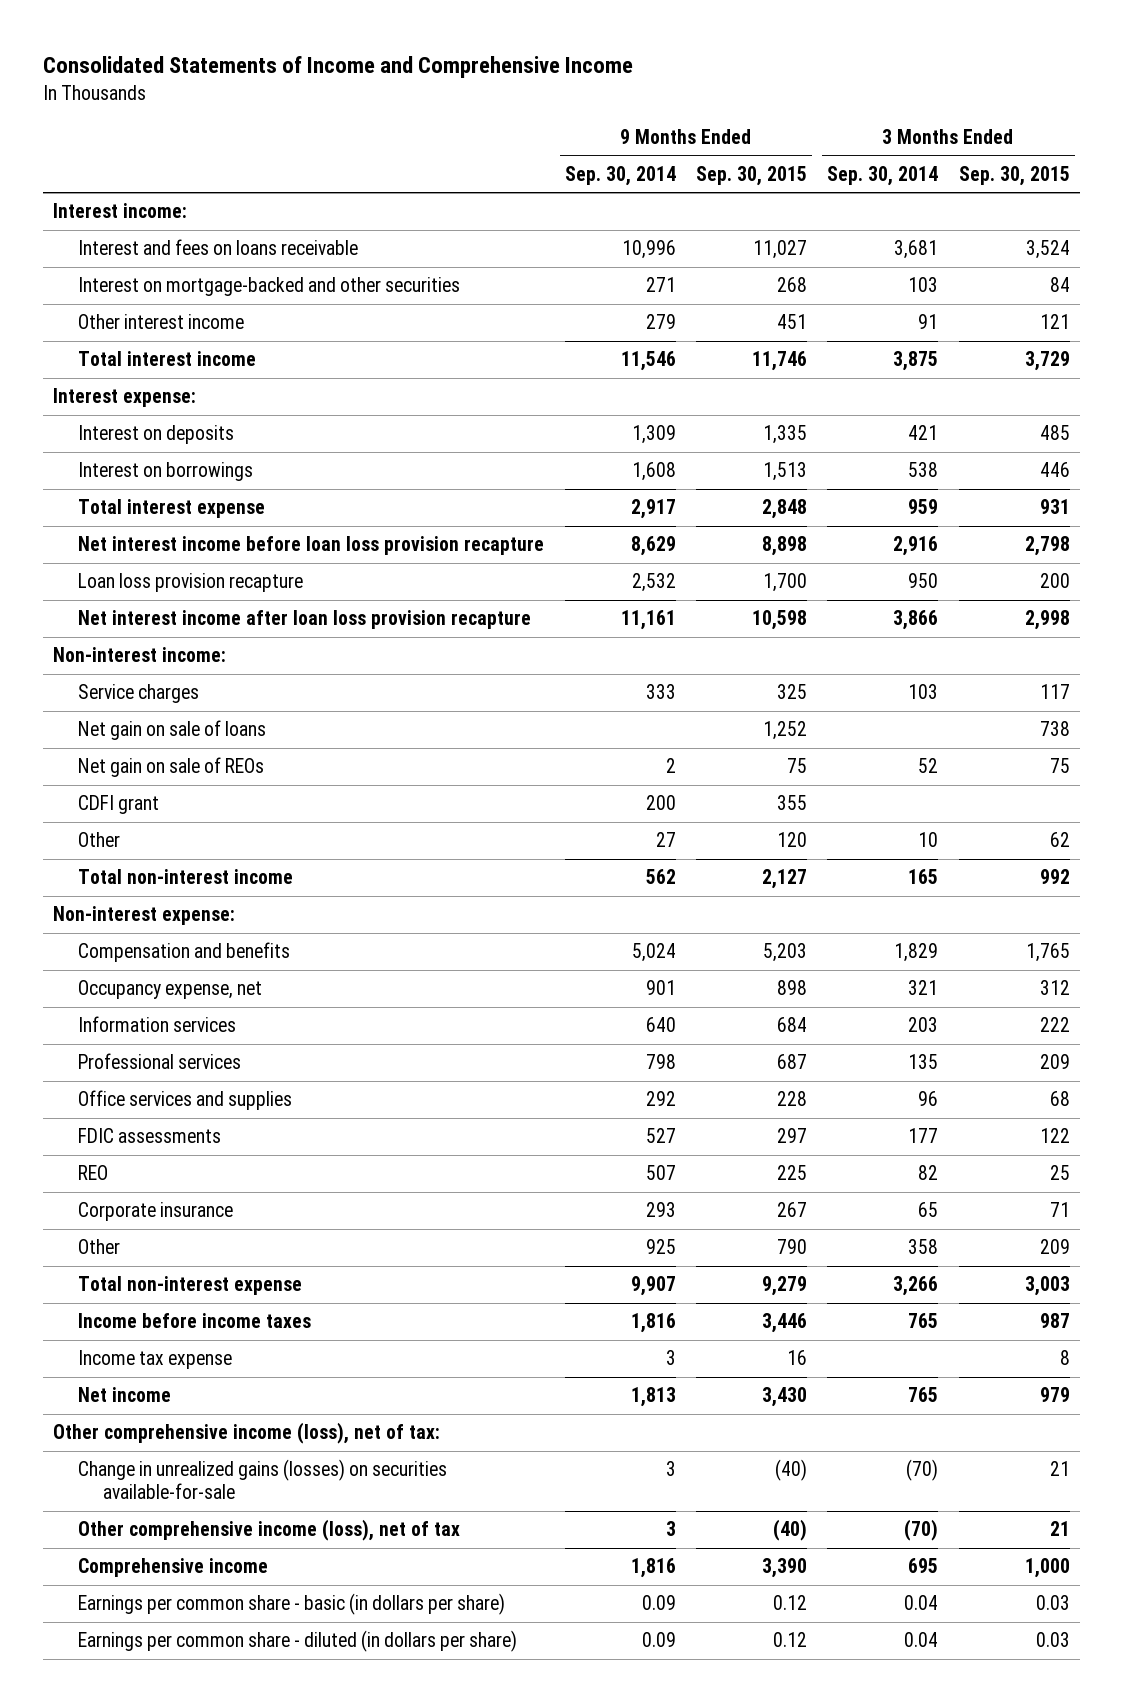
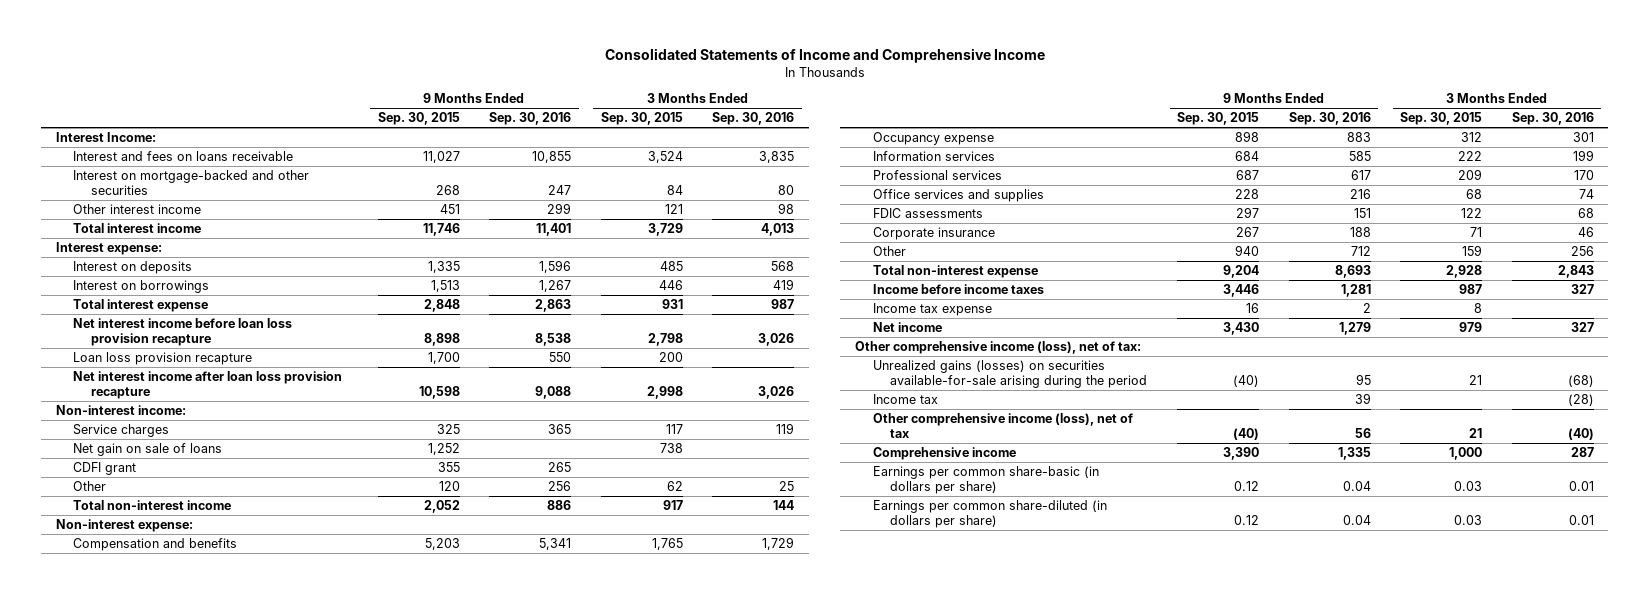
- | 9 Months Ended Sep. 30, 2014 | 9 Months Ended Sep. 30, 2015 | 3 Months Ended Sep. 30, 2014 | 3 Months Ended Sep. 30, 2015
+ | 9 Months Ended Sep. 30, 2015 | 9 Months Ended Sep. 30, 2016 | 3 Months Ended Sep. 30, 2015 | 3 Months Ended Sep. 30, 2016
- Interest income:
+ Interest Income:
- Net gain on sale of REOs | 2 | 75 | 52 | 75
- Total non-interest income | 562 | 2,127 | 165 | 992
+ Total non-interest income | 2,052 | 886 | 917 | 144
- Occupancy expense, net | 901 | 898 | 321 | 312
+ Occupancy expense | 898 | 883 | 312 | 301
- REO | 507 | 225 | 82 | 25
- Other | 925 | 790 | 358 | 209
- Total non-interest expense | 9,907 | 9,279 | 3,266 | 3,003
+ Other | 940 | 712 | 159 | 256
+ Total non-interest expense | 9,204 | 8,693 | 2,928 | 2,843
- Change in unrealized gains (losses) on securities available-for-sale | 3 | (40) | (70) | 21
+ Unrealized gains (losses) on securities available-for-sale arising during the period | (40) | 95 | 21 | (68)
+ Income tax | | 39 | | (28)
- Earnings per common share - basic (in dollars per share) | 0.09 | 0.12 | 0.04 | 0.03
- Earnings per common share - diluted (in dollars per share) | 0.09 | 0.12 | 0.04 | 0.03
+ Earnings per common share-basic (in dollars per share) | 0.12 | 0.04 | 0.03 | 0.01
+ Earnings per common share-diluted (in dollars per share) | 0.12 | 0.04 | 0.03 | 0.01

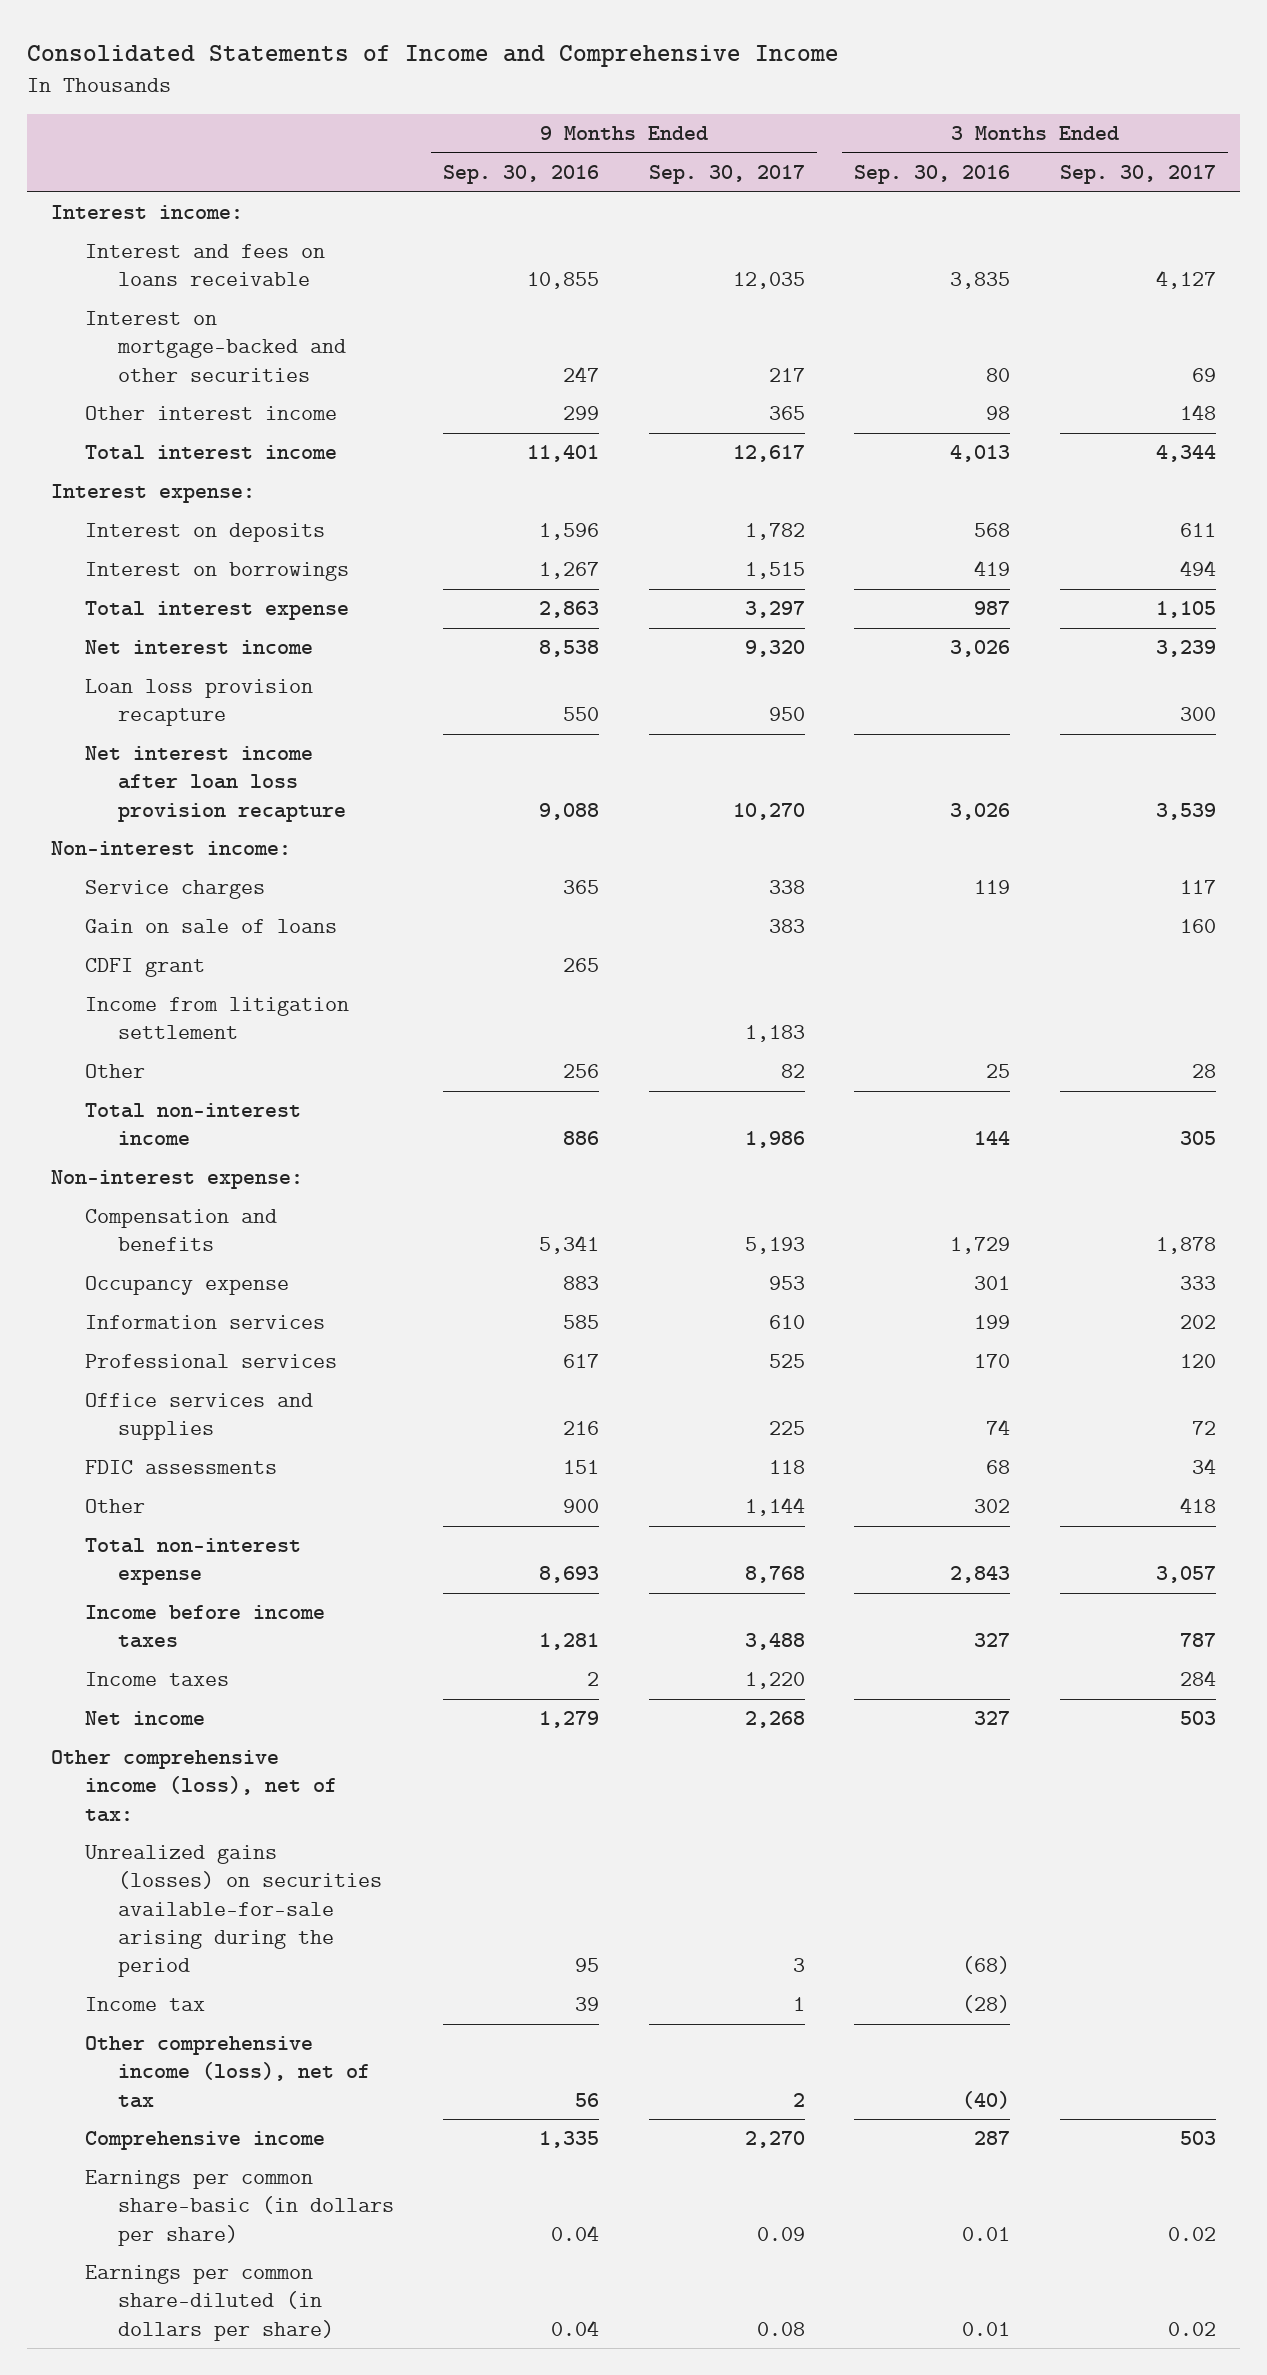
- | 9 Months Ended Sep. 30, 2015 | 9 Months Ended Sep. 30, 2016 | 3 Months Ended Sep. 30, 2015 | 3 Months Ended Sep. 30, 2016
+ | 9 Months Ended Sep. 30, 2016 | 9 Months Ended Sep. 30, 2017 | 3 Months Ended Sep. 30, 2016 | 3 Months Ended Sep. 30, 2017
- Interest Income:
+ Interest income:
- Net interest income before loan loss provision recapture | 8,898 | 8,538 | 2,798 | 3,026
+ Net interest income | 8,538 | 9,320 | 3,026 | 3,239
- Net gain on sale of loans | 1,252 | | 738 |
+ Gain on sale of loans | | 383 | | 160
+ Income from litigation settlement | | 1,183 | |
- Corporate insurance | 267 | 188 | 71 | 46
- Other | 940 | 712 | 159 | 256
+ Other | 900 | 1,144 | 302 | 418
- Income tax expense | 16 | 2 | 8 |
+ Income taxes | 2 | 1,220 | | 284

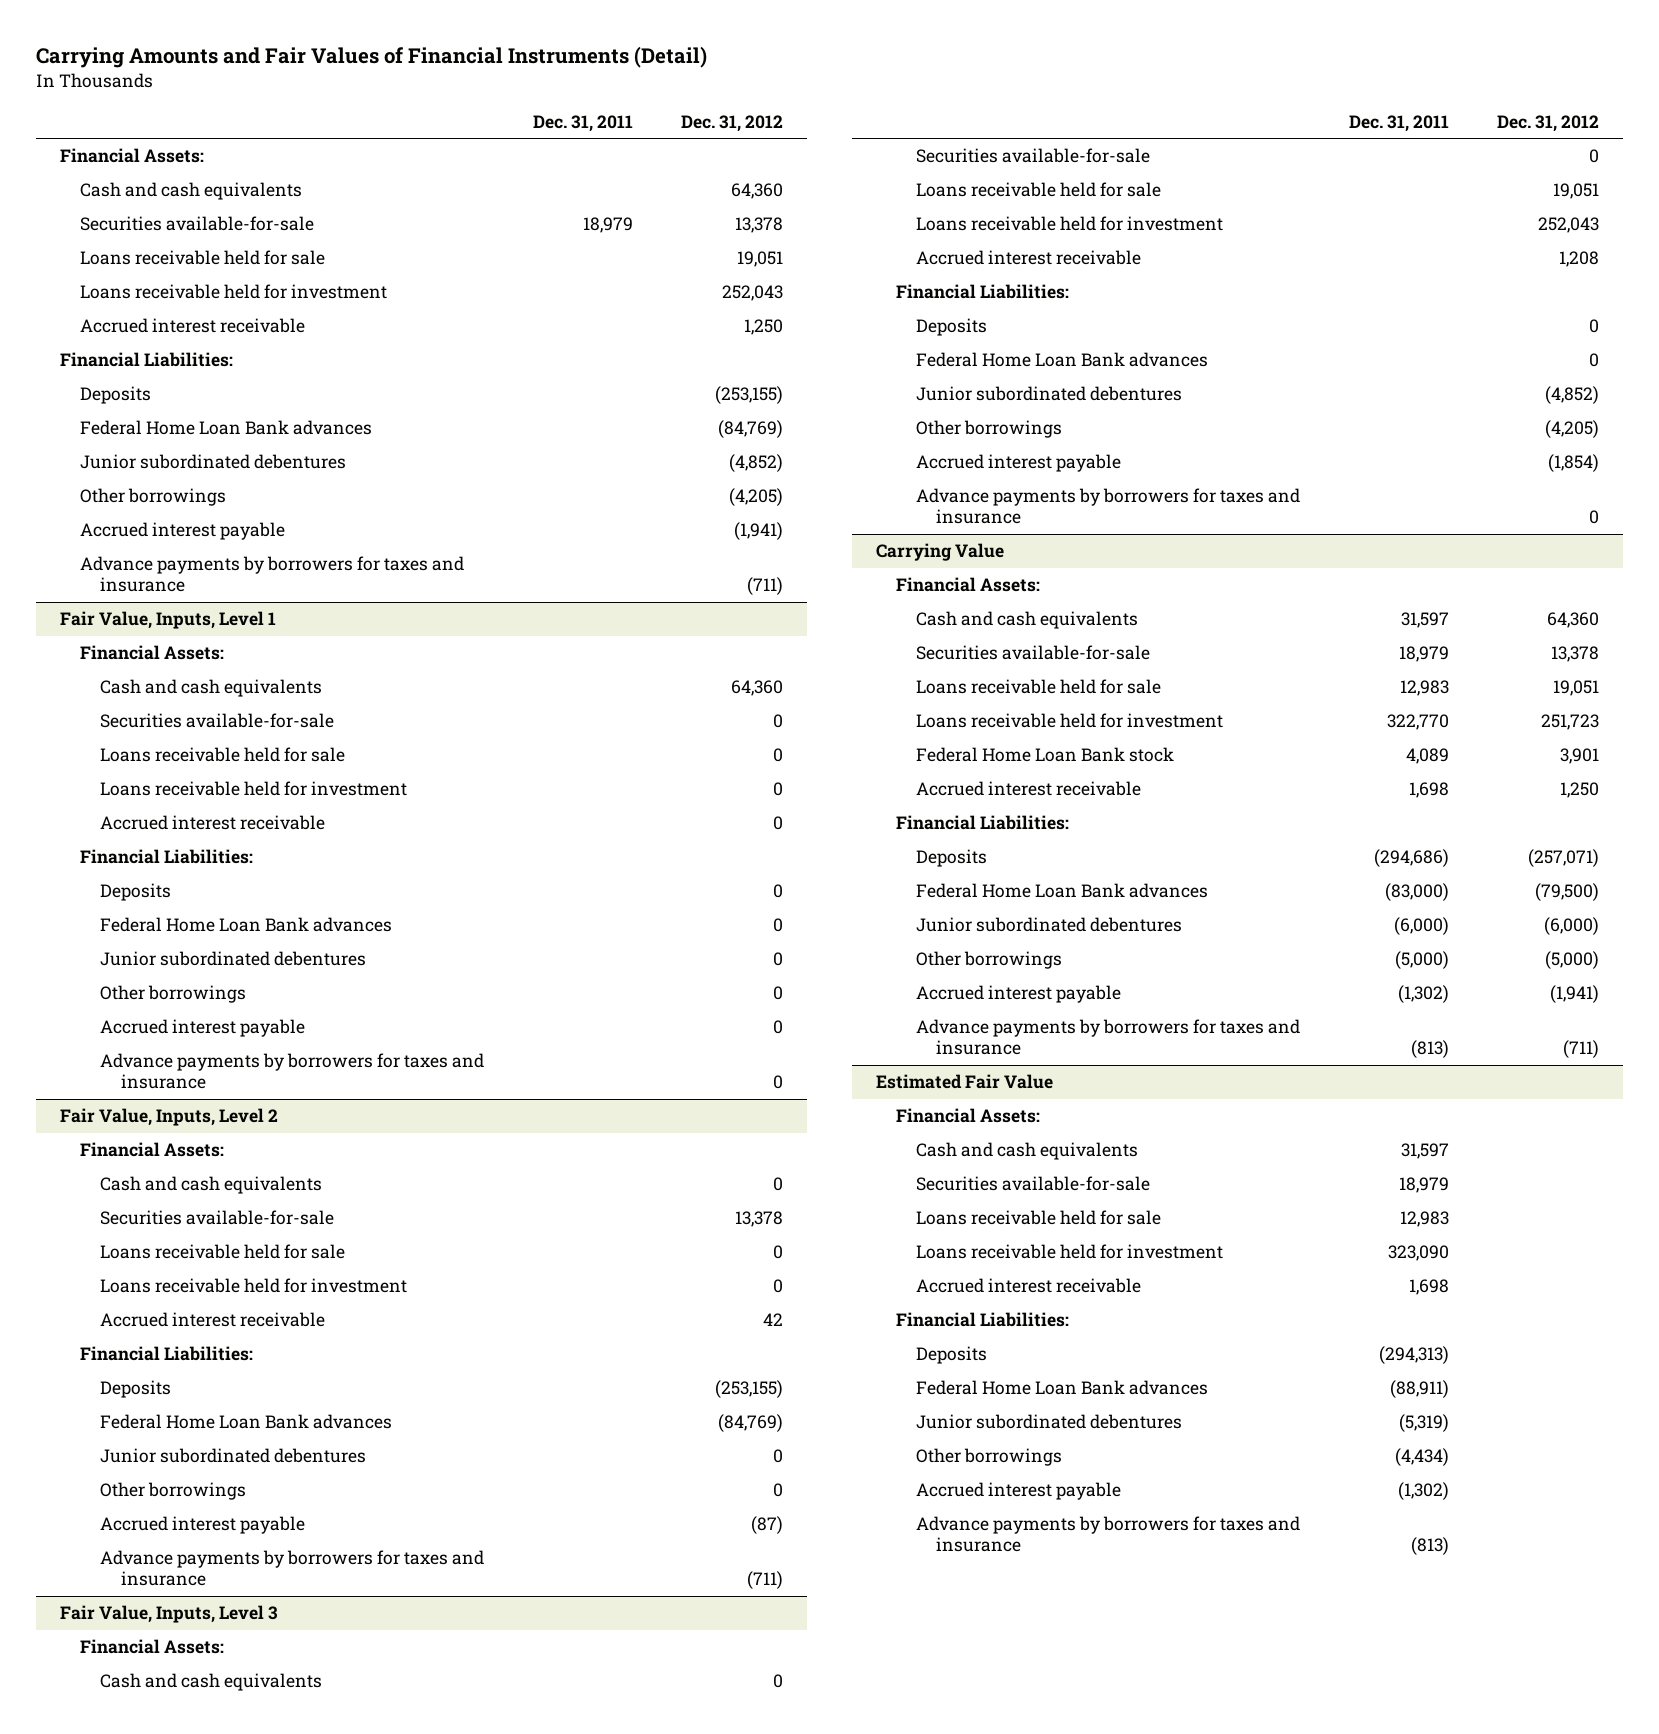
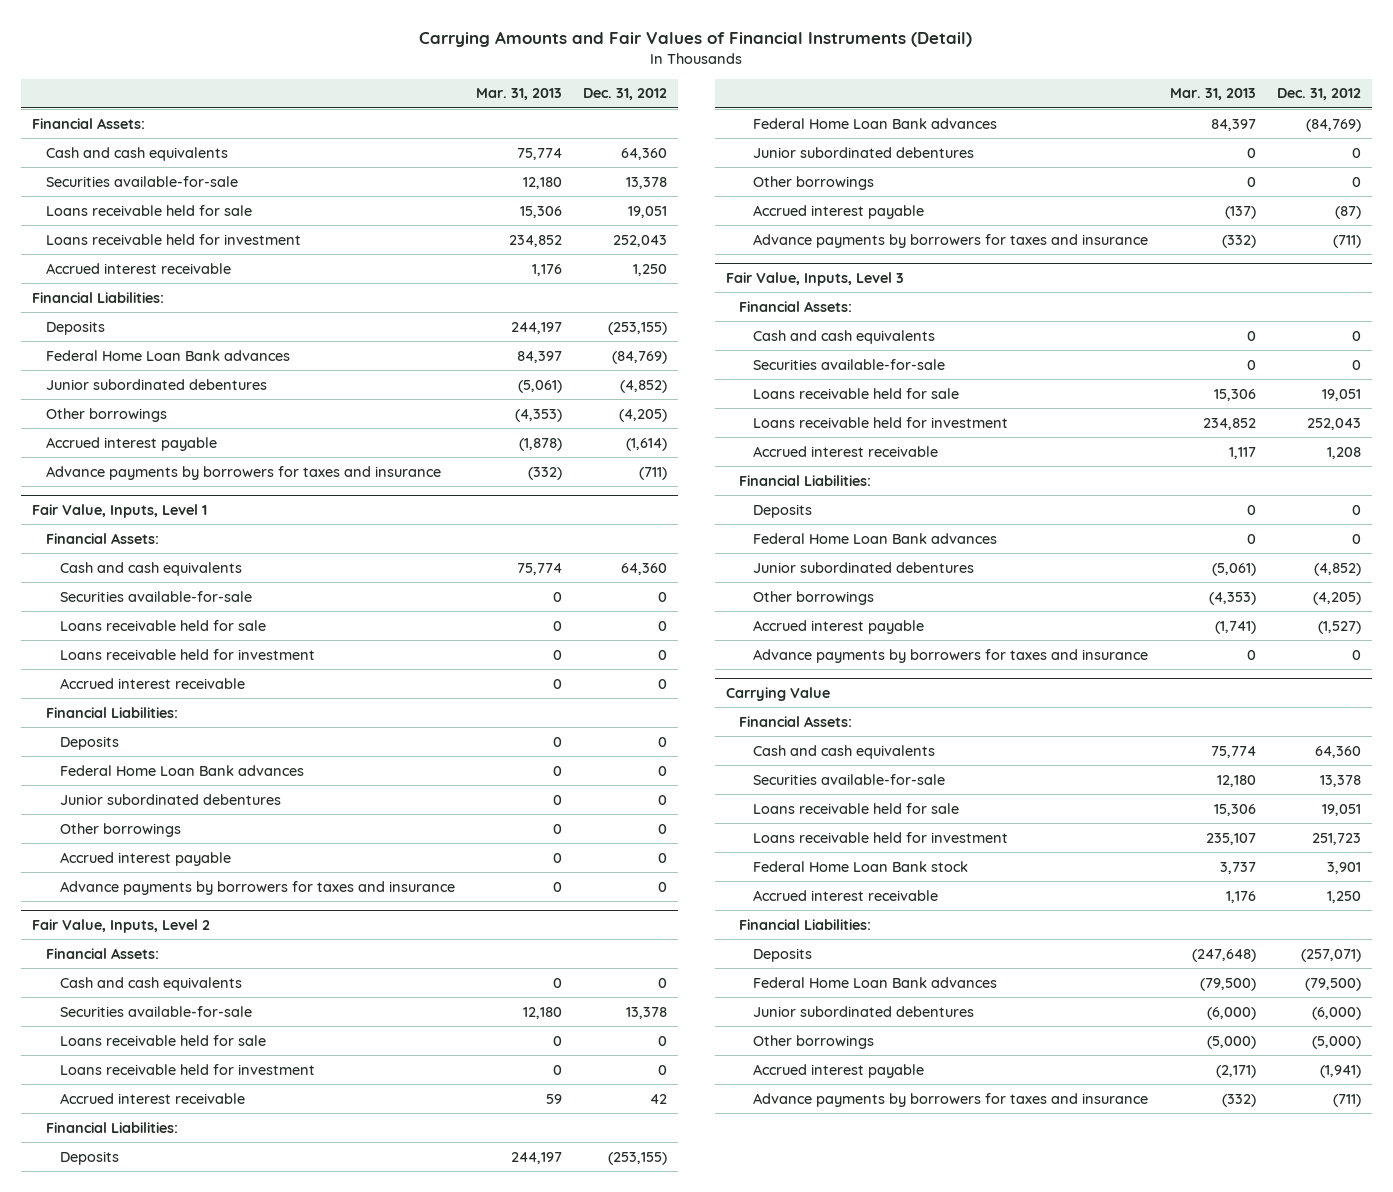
- | Dec. 31, 2011 | Dec. 31, 2012
+ | Mar. 31, 2013 | Dec. 31, 2012
- Accrued interest payable | | (1,941)
+ Accrued interest payable | (1,878) | (1,614)
@ Fair Value, Inputs, Level 3
- Accrued interest payable | | (1,854)
+ Accrued interest payable | (1,741) | (1,527)
- Estimated Fair Value
- Financial Assets:
- Cash and cash equivalents | 31,597 |
- Securities available-for-sale | 18,979 |
- Loans receivable held for sale | 12,983 |
- Loans receivable held for investment | 323,090 |
- Accrued interest receivable | 1,698 |
- Financial Liabilities:
- Deposits | (294,313) |
- Federal Home Loan Bank advances | (88,911) |
- Junior subordinated debentures | (5,319) |
- Other borrowings | (4,434) |
- Accrued interest payable | (1,302) |
- Advance payments by borrowers for taxes and insurance | (813) |

